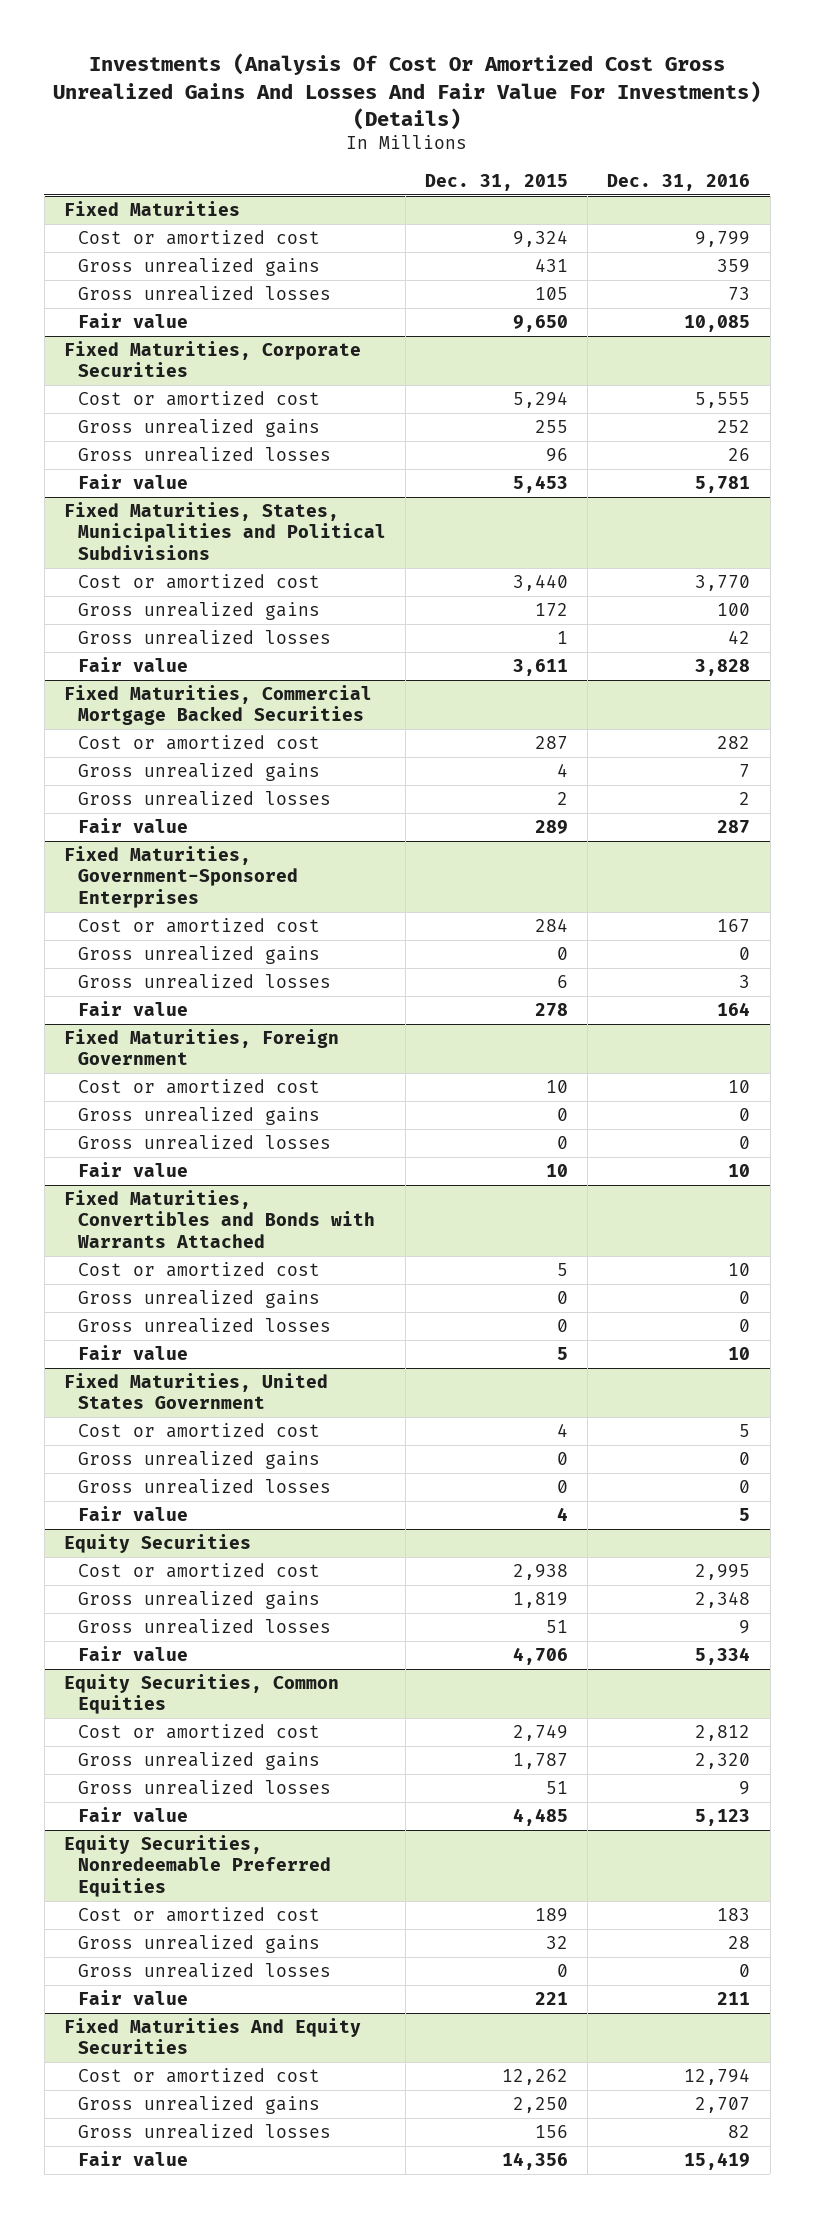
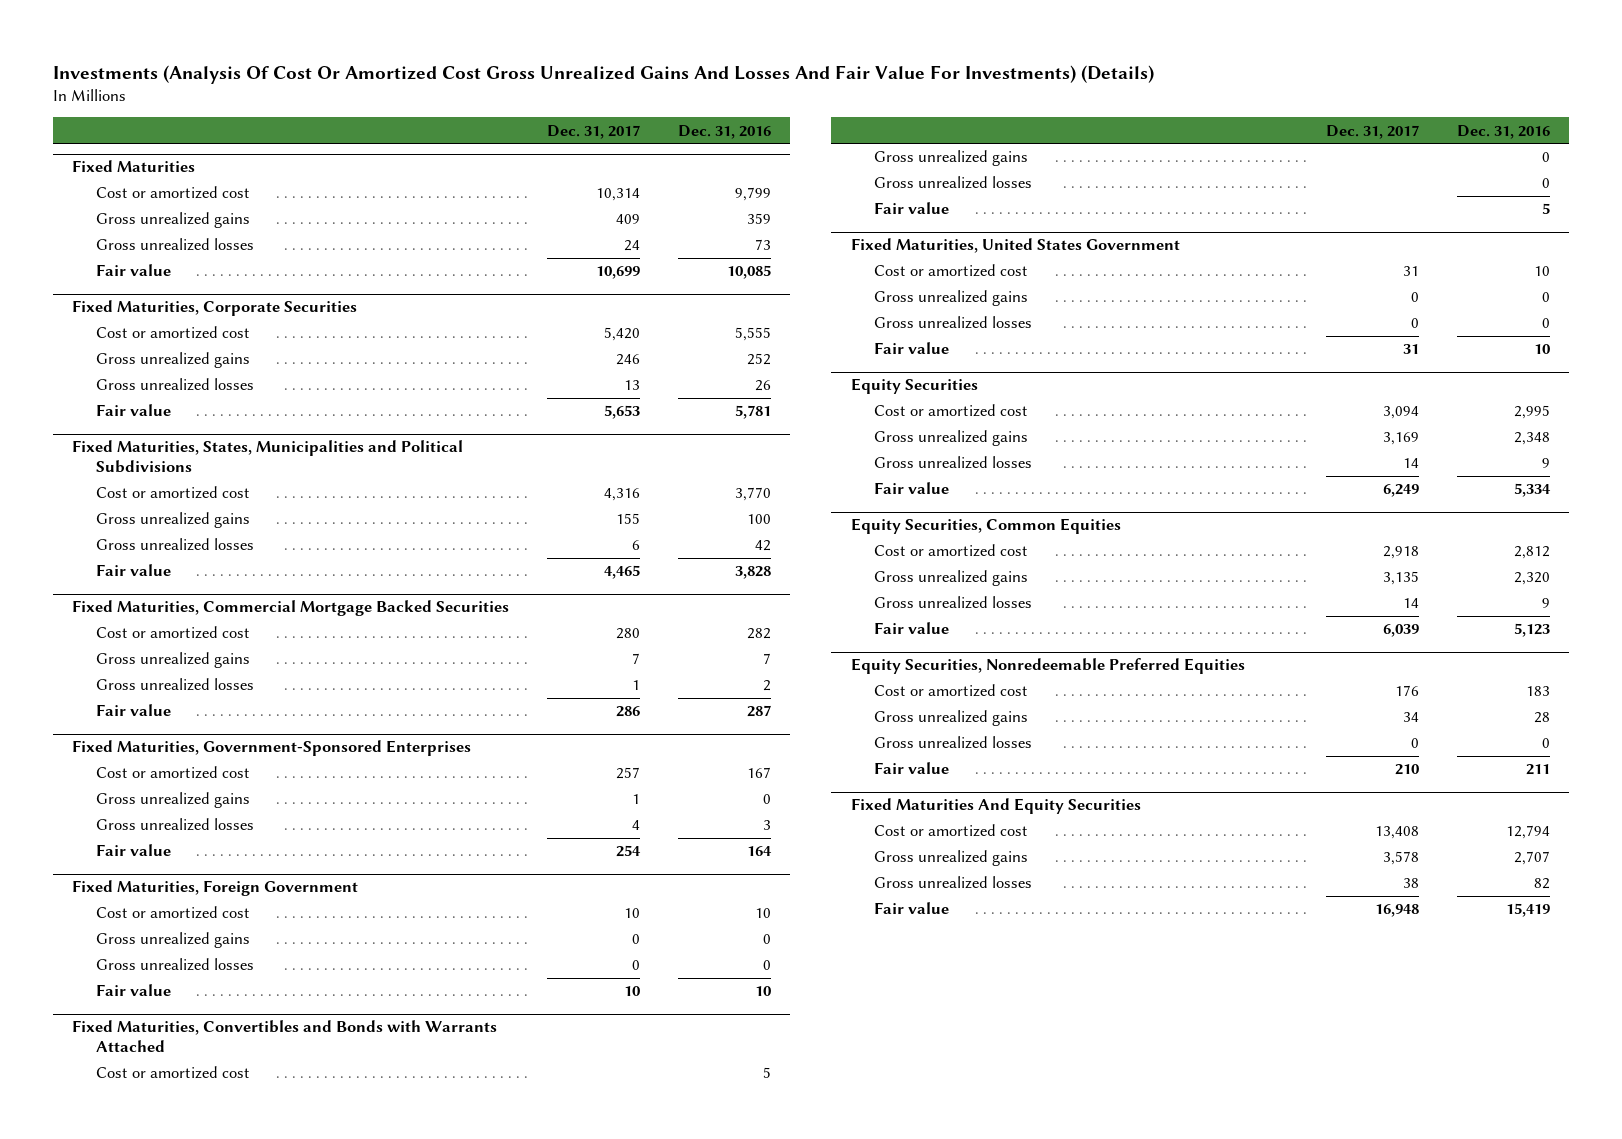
- | Dec. 31, 2015 | Dec. 31, 2016
+ | Dec. 31, 2017 | Dec. 31, 2016
@ Fixed Maturities, Convertibles and Bonds with Warrants Attached
- Cost or amortized cost | 5 | 10
+ Cost or amortized cost | | 5
- Fair value | 5 | 10
+ Fair value | | 5
@ Fixed Maturities, United States Government
- Cost or amortized cost | 4 | 5
+ Cost or amortized cost | 31 | 10
- Fair value | 4 | 5
+ Fair value | 31 | 10

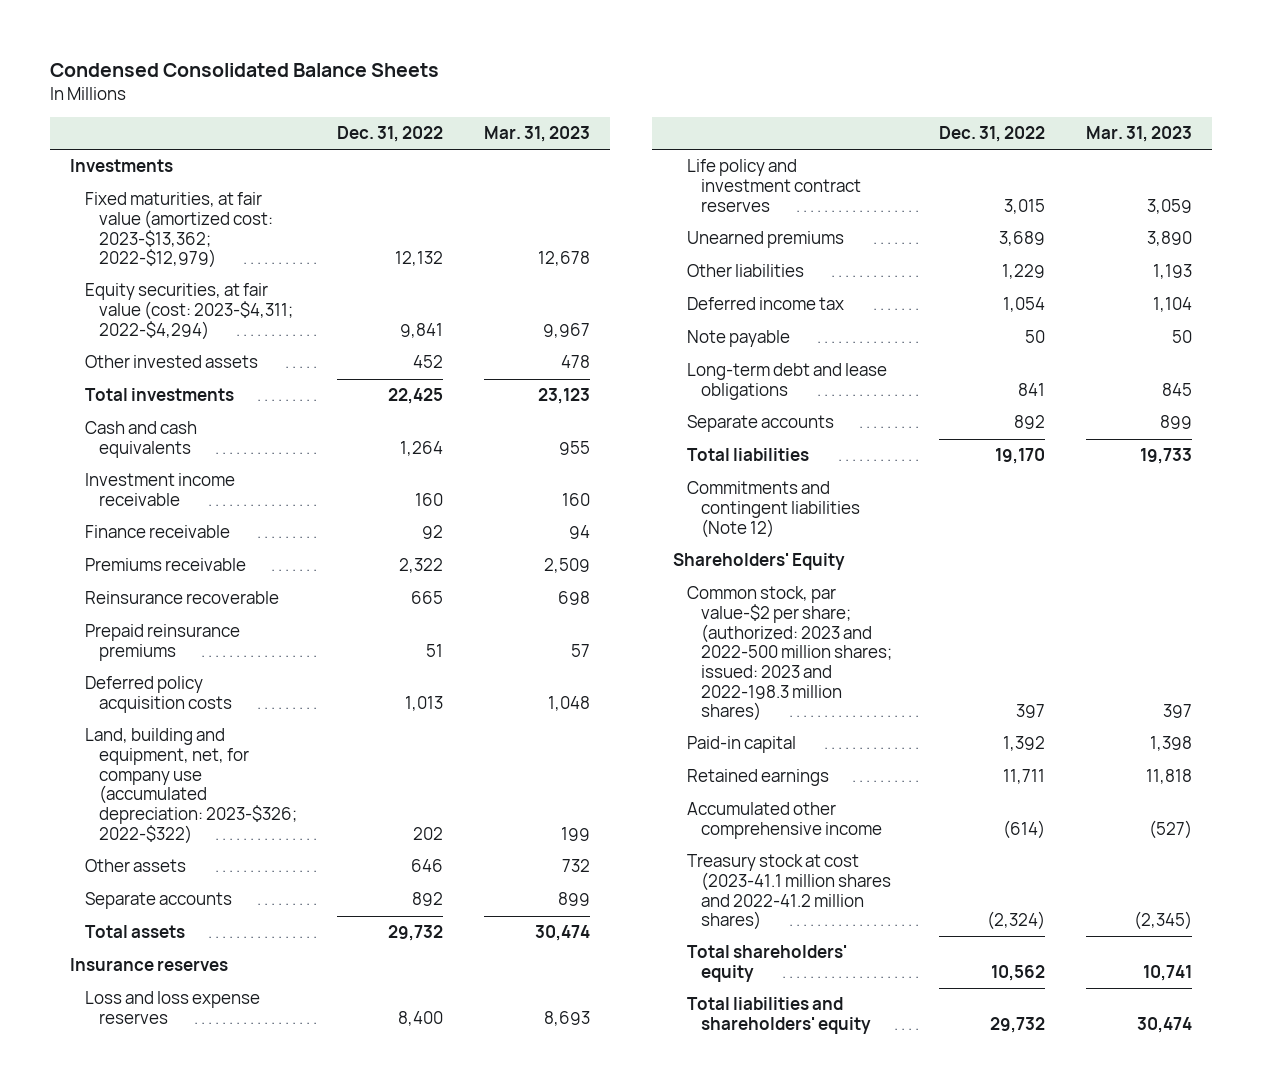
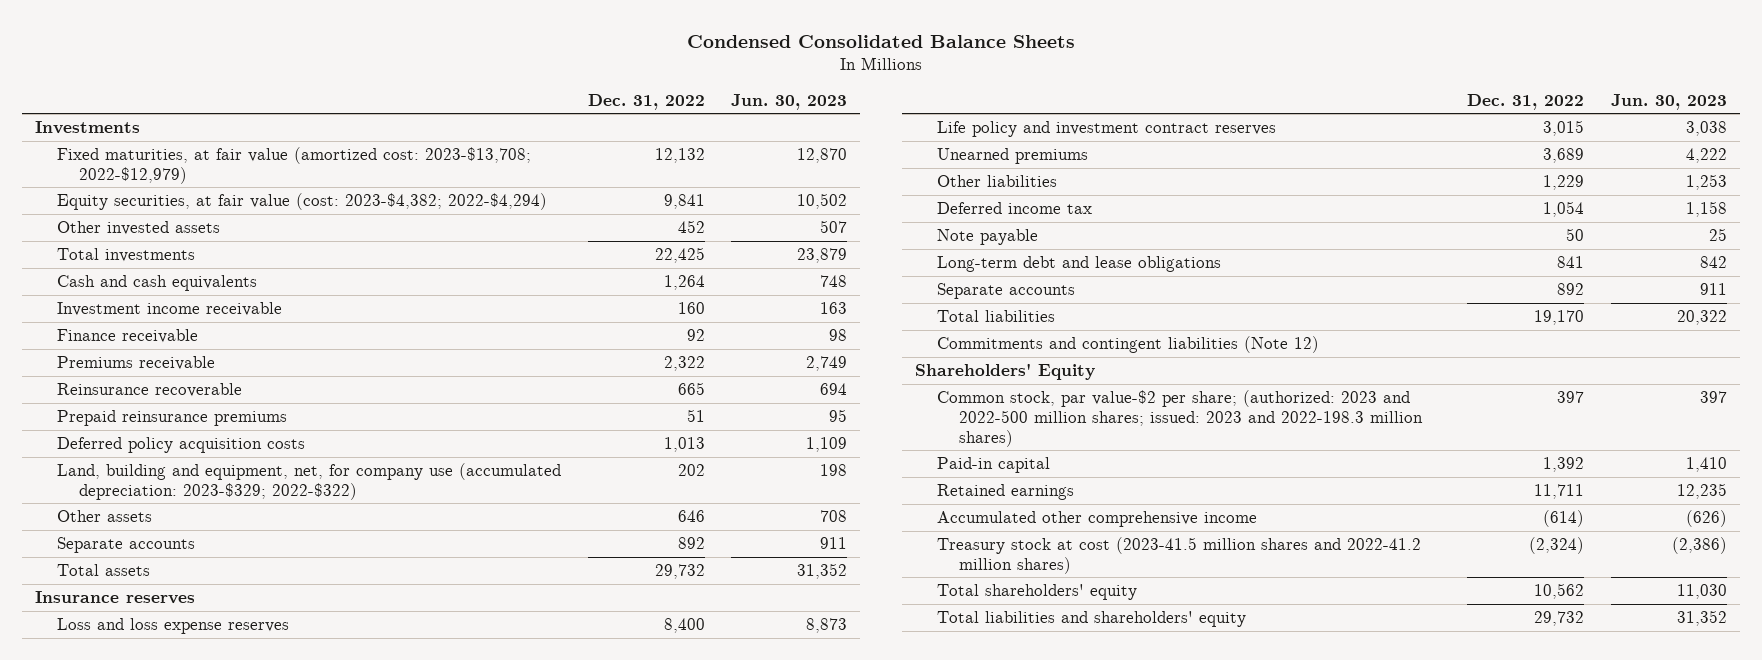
- | Dec. 31, 2022 | Mar. 31, 2023
+ | Dec. 31, 2022 | Jun. 30, 2023
- Fixed maturities, at fair value (amortized cost: 2023-$13,362; 2022-$12,979) | 12,132 | 12,678
- Equity securities, at fair value (cost: 2023-$4,311; 2022-$4,294) | 9,841 | 9,967
+ Fixed maturities, at fair value (amortized cost: 2023-$13,708; 2022-$12,979) | 12,132 | 12,870
+ Equity securities, at fair value (cost: 2023-$4,382; 2022-$4,294) | 9,841 | 10,502
- Land, building and equipment, net, for company use (accumulated depreciation: 2023-$326; 2022-$322) | 202 | 199
+ Land, building and equipment, net, for company use (accumulated depreciation: 2023-$329; 2022-$322) | 202 | 198
- Treasury stock at cost (2023-41.1 million shares and 2022-41.2 million shares) | (2,324) | (2,345)
+ Treasury stock at cost (2023-41.5 million shares and 2022-41.2 million shares) | (2,324) | (2,386)

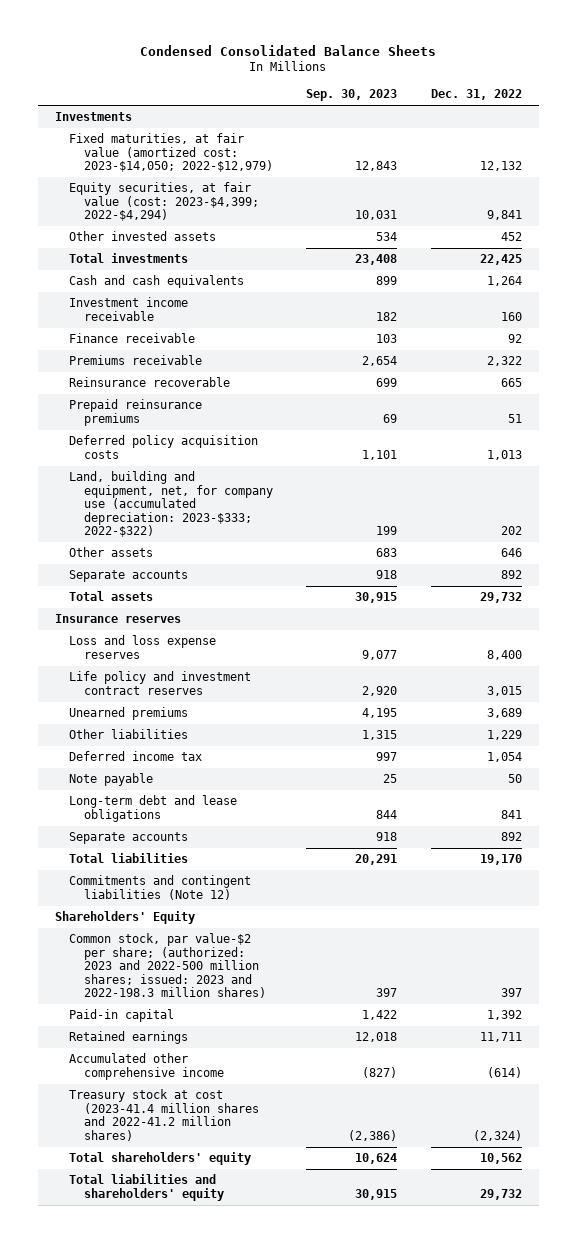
- | Dec. 31, 2022 | Jun. 30, 2023
+ | Sep. 30, 2023 | Dec. 31, 2022
- Fixed maturities, at fair value (amortized cost: 2023-$13,708; 2022-$12,979) | 12,132 | 12,870
- Equity securities, at fair value (cost: 2023-$4,382; 2022-$4,294) | 9,841 | 10,502
+ Fixed maturities, at fair value (amortized cost: 2023-$14,050; 2022-$12,979) | 12,843 | 12,132
+ Equity securities, at fair value (cost: 2023-$4,399; 2022-$4,294) | 10,031 | 9,841
- Land, building and equipment, net, for company use (accumulated depreciation: 2023-$329; 2022-$322) | 202 | 198
+ Land, building and equipment, net, for company use (accumulated depreciation: 2023-$333; 2022-$322) | 199 | 202
- Treasury stock at cost (2023-41.5 million shares and 2022-41.2 million shares) | (2,324) | (2,386)
+ Treasury stock at cost (2023-41.4 million shares and 2022-41.2 million shares) | (2,386) | (2,324)

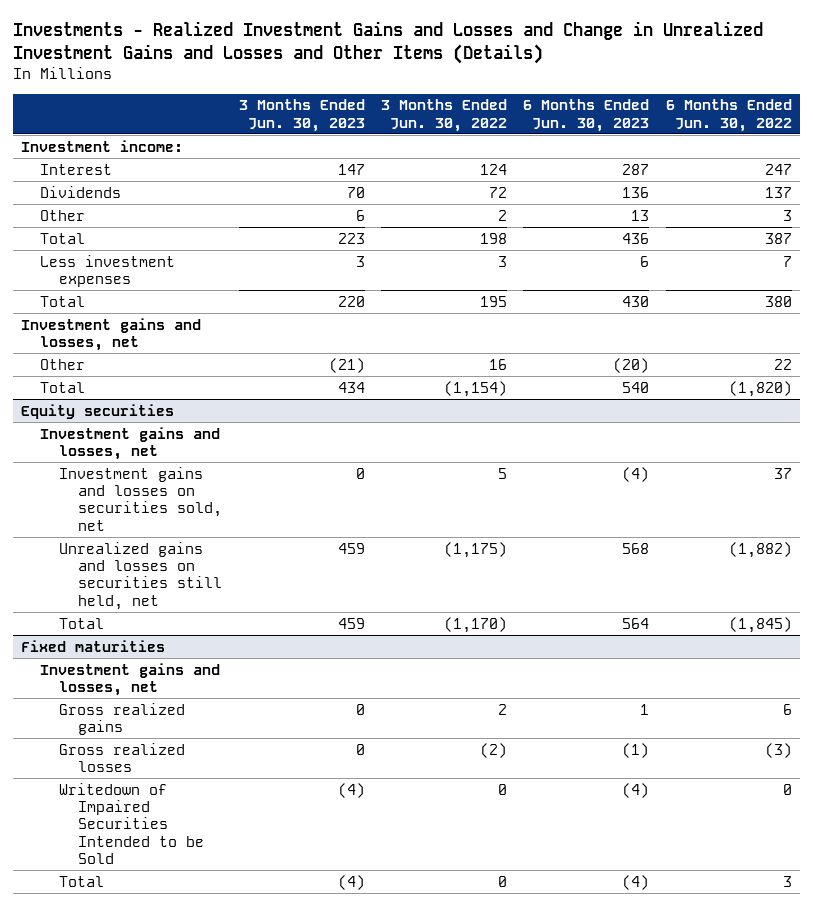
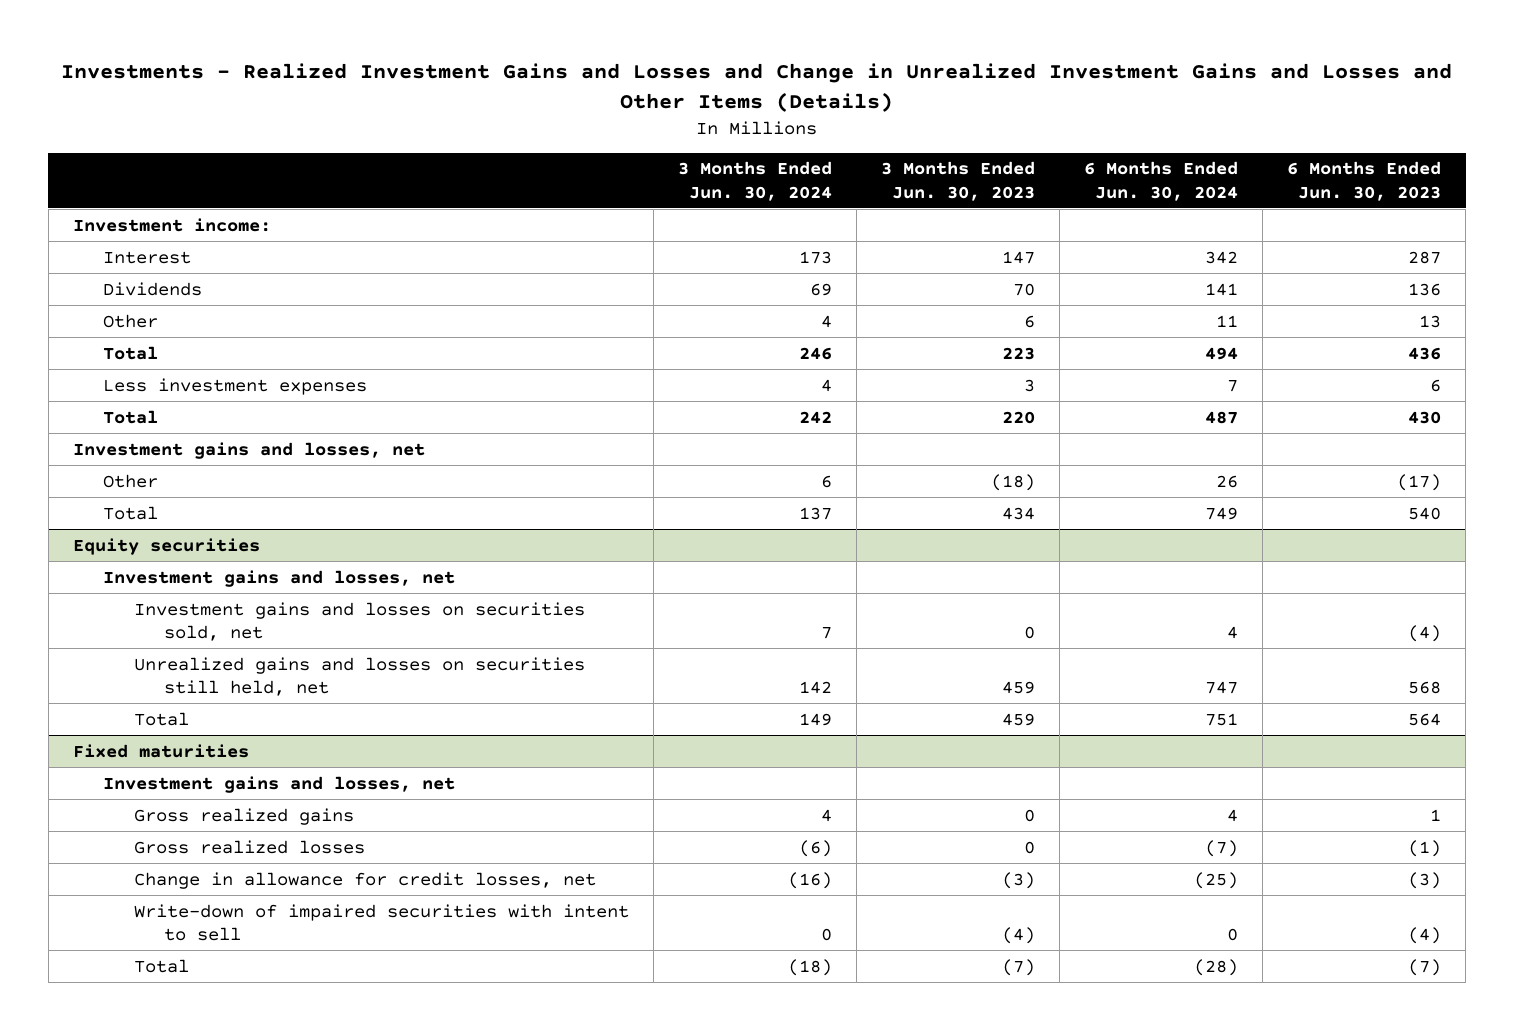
- | 3 Months Ended Jun. 30, 2023 | 3 Months Ended Jun. 30, 2022 | 6 Months Ended Jun. 30, 2023 | 6 Months Ended Jun. 30, 2022
+ | 3 Months Ended Jun. 30, 2024 | 3 Months Ended Jun. 30, 2023 | 6 Months Ended Jun. 30, 2024 | 6 Months Ended Jun. 30, 2023
- Other | (21) | 16 | (20) | 22
+ Other | 6 | (18) | 26 | (17)
@ Fixed maturities
- Writedown of Impaired Securities Intended to be Sold | (4) | 0 | (4) | 0
- Total | (4) | 0 | (4) | 3
+ Change in allowance for credit losses, net | (16) | (3) | (25) | (3)
+ Write-down of impaired securities with intent to sell | 0 | (4) | 0 | (4)
+ Total | (18) | (7) | (28) | (7)

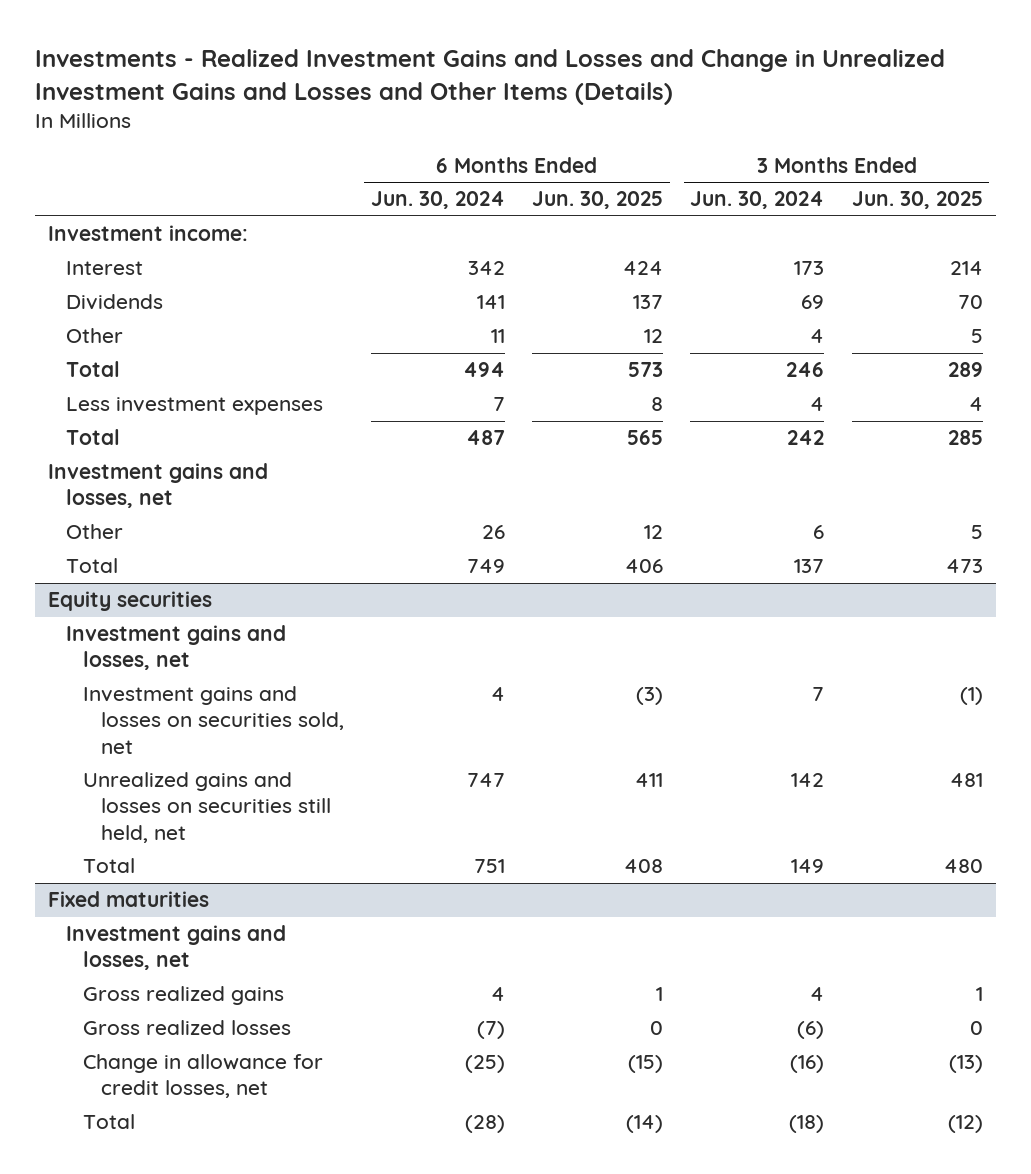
- | 3 Months Ended Jun. 30, 2024 | 3 Months Ended Jun. 30, 2023 | 6 Months Ended Jun. 30, 2024 | 6 Months Ended Jun. 30, 2023
+ | 6 Months Ended Jun. 30, 2024 | 6 Months Ended Jun. 30, 2025 | 3 Months Ended Jun. 30, 2024 | 3 Months Ended Jun. 30, 2025
@ Fixed maturities
- Write-down of impaired securities with intent to sell | 0 | (4) | 0 | (4)

